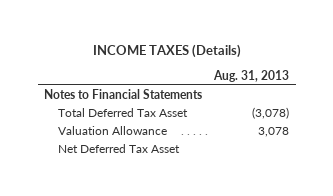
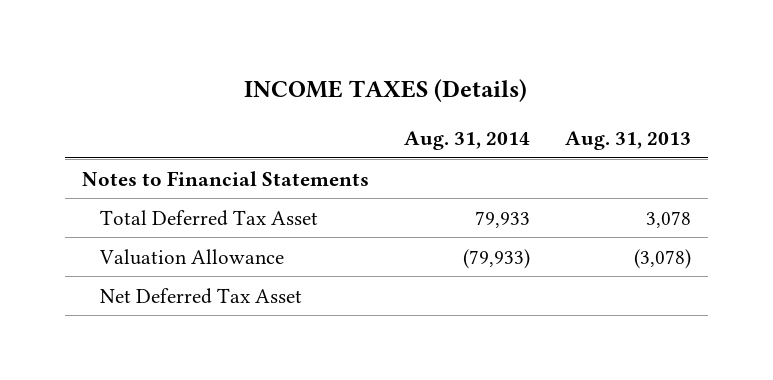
- | Aug. 31, 2013
+ | Aug. 31, 2014 | Aug. 31, 2013
- Total Deferred Tax Asset | (3,078)
- Valuation Allowance | 3,078
+ Total Deferred Tax Asset | 79,933 | 3,078
+ Valuation Allowance | (79,933) | (3,078)

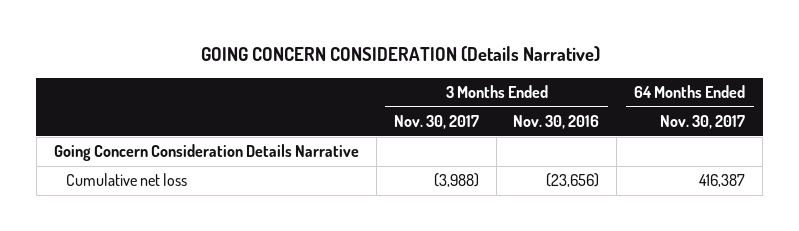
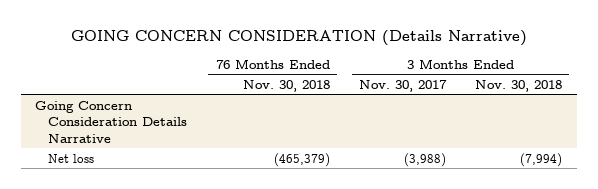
- | 3 Months Ended Nov. 30, 2017 | 3 Months Ended Nov. 30, 2016 | 64 Months Ended Nov. 30, 2017
+ | 76 Months Ended Nov. 30, 2018 | 3 Months Ended Nov. 30, 2017 | 3 Months Ended Nov. 30, 2018
- Cumulative net loss | (3,988) | (23,656) | 416,387
+ Net loss | (465,379) | (3,988) | (7,994)

